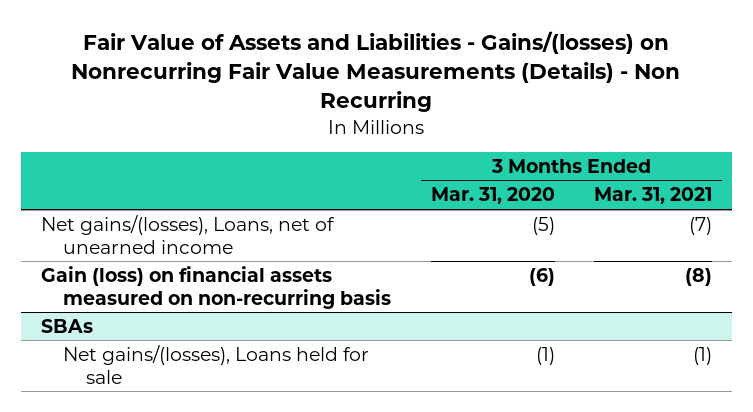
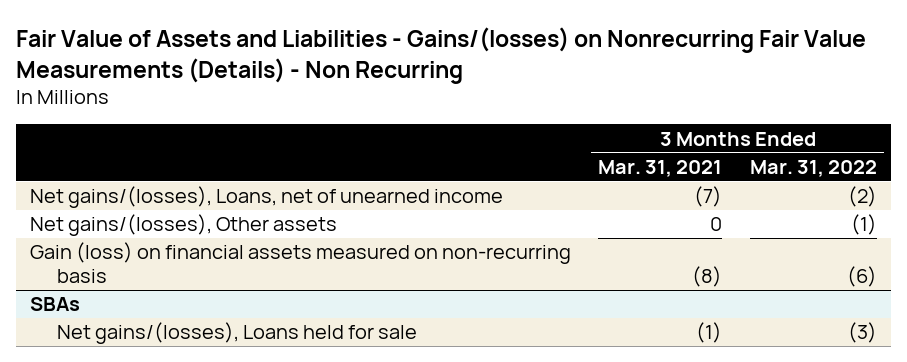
- | 3 Months Ended Mar. 31, 2020 | 3 Months Ended Mar. 31, 2021
+ | 3 Months Ended Mar. 31, 2021 | 3 Months Ended Mar. 31, 2022
+ Net gains/(losses), Other assets | 0 | (1)

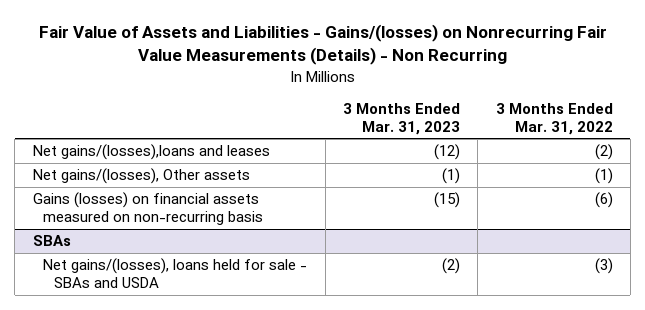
- | 3 Months Ended Mar. 31, 2021 | 3 Months Ended Mar. 31, 2022
+ | 3 Months Ended Mar. 31, 2023 | 3 Months Ended Mar. 31, 2022
- Net gains/(losses), Loans, net of unearned income | (7) | (2)
+ Net gains/(losses),loans and leases | (12) | (2)
- Gain (loss) on financial assets measured on non-recurring basis | (8) | (6)
+ Gains (losses) on financial assets measured on non-recurring basis | (15) | (6)
@ SBAs
- Net gains/(losses), Loans held for sale | (1) | (3)
+ Net gains/(losses), loans held for sale - SBAs and USDA | (2) | (3)

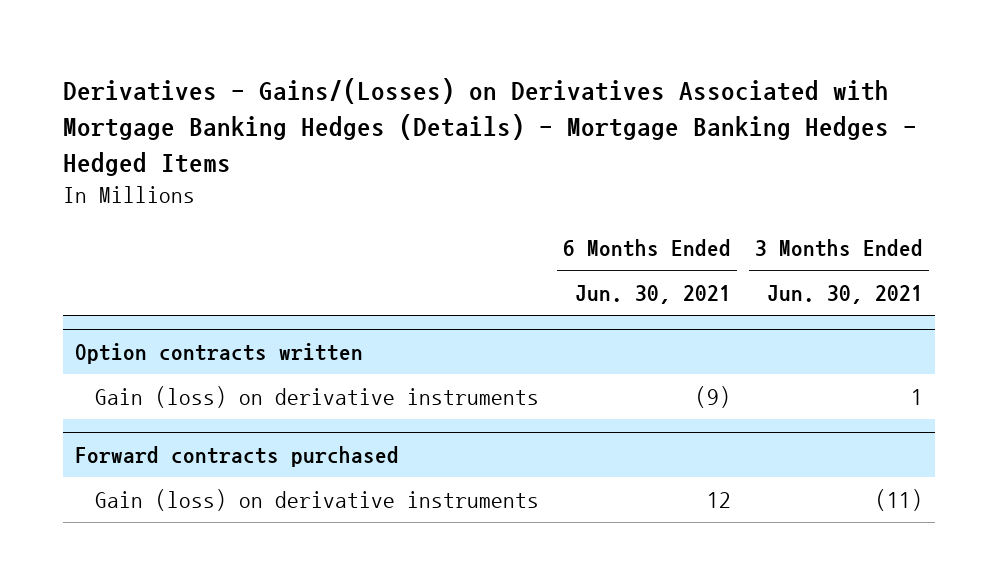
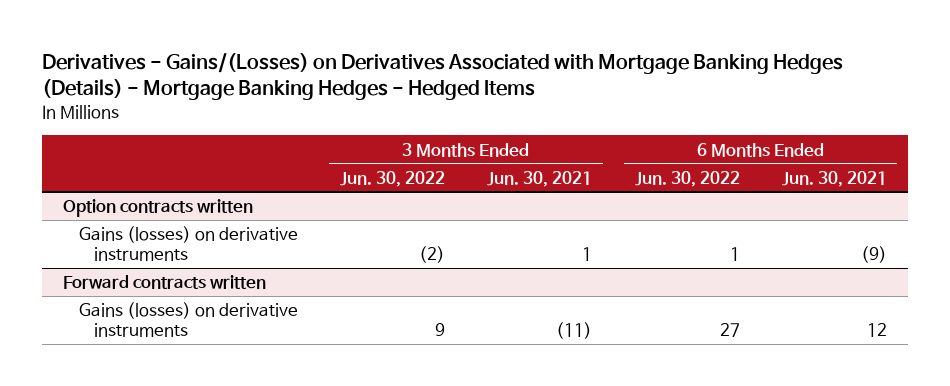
- | 6 Months Ended Jun. 30, 2021 | 3 Months Ended Jun. 30, 2021
+ | 3 Months Ended Jun. 30, 2022 | 3 Months Ended Jun. 30, 2021 | 6 Months Ended Jun. 30, 2022 | 6 Months Ended Jun. 30, 2021
@ Option contracts written
- Gain (loss) on derivative instruments | (9) | 1
- Forward contracts purchased
- Gain (loss) on derivative instruments | 12 | (11)
@ Option contracts written
+ Gains (losses) on derivative instruments | (2) | 1 | 1 | (9)
+ Forward contracts written
+ Gains (losses) on derivative instruments | 9 | (11) | 27 | 12

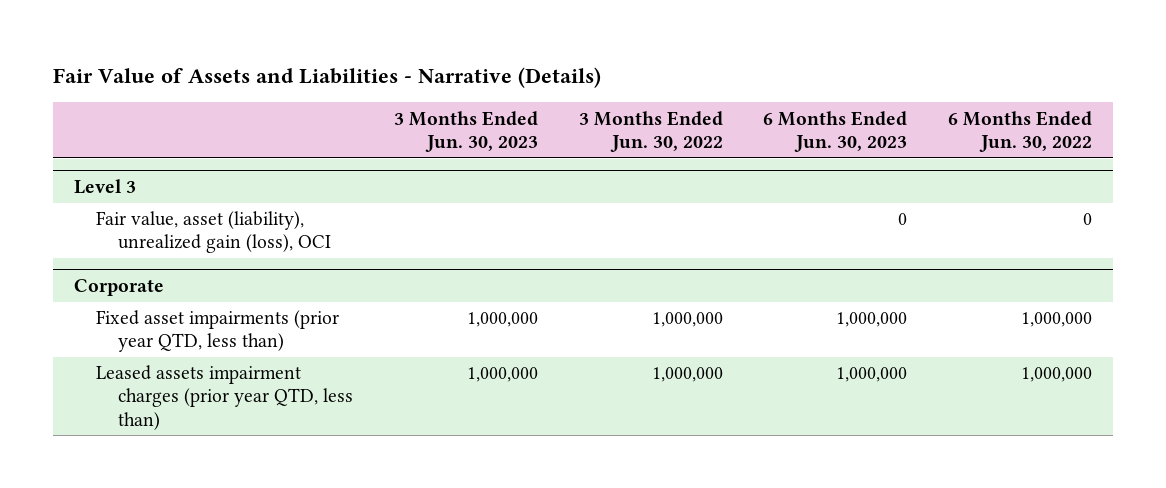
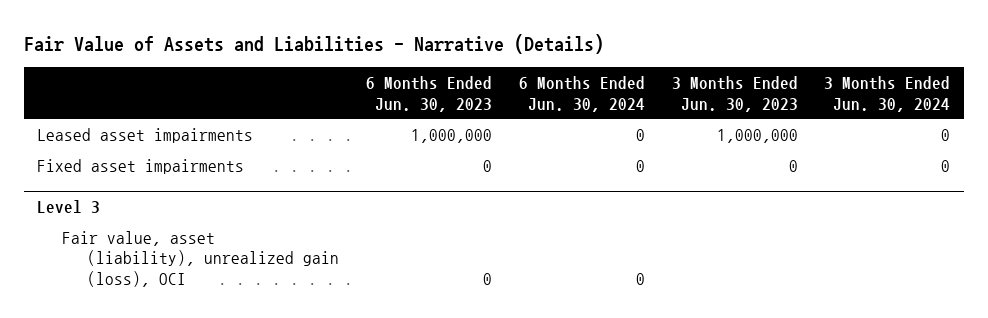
- | 3 Months Ended Jun. 30, 2023 | 3 Months Ended Jun. 30, 2022 | 6 Months Ended Jun. 30, 2023 | 6 Months Ended Jun. 30, 2022
+ | 6 Months Ended Jun. 30, 2023 | 6 Months Ended Jun. 30, 2024 | 3 Months Ended Jun. 30, 2023 | 3 Months Ended Jun. 30, 2024
+ Leased asset impairments | 1,000,000 | 0 | 1,000,000 | 0
+ Fixed asset impairments | 0 | 0 | 0 | 0
- Corporate
- Fixed asset impairments (prior year QTD, less than) | 1,000,000 | 1,000,000 | 1,000,000 | 1,000,000
- Leased assets impairment charges (prior year QTD, less than) | 1,000,000 | 1,000,000 | 1,000,000 | 1,000,000

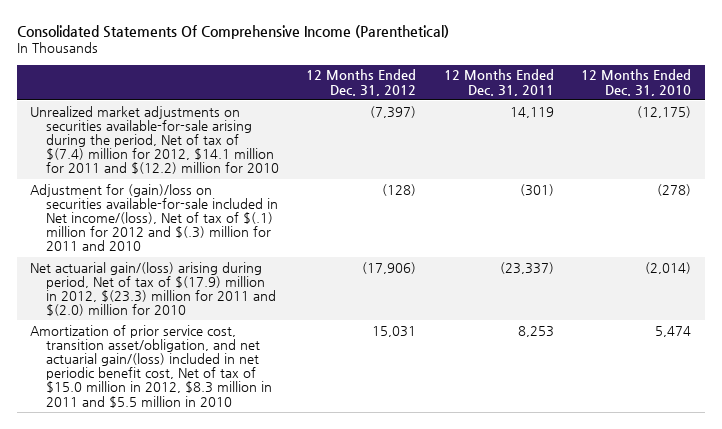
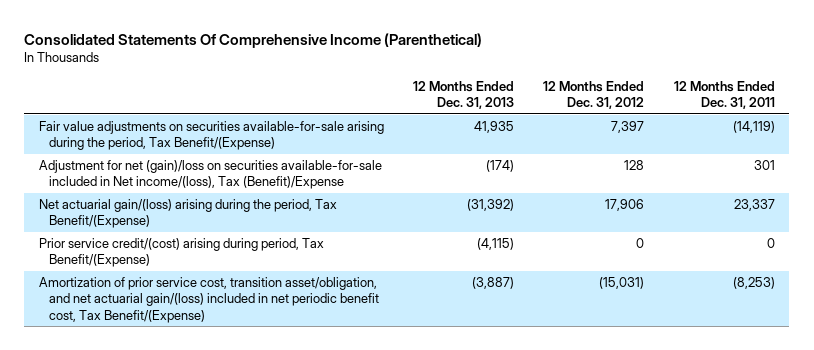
- | 12 Months Ended Dec. 31, 2012 | 12 Months Ended Dec. 31, 2011 | 12 Months Ended Dec. 31, 2010
+ | 12 Months Ended Dec. 31, 2013 | 12 Months Ended Dec. 31, 2012 | 12 Months Ended Dec. 31, 2011
- Unrealized market adjustments on securities available-for-sale arising during the period, Net of tax of $(7.4) million for 2012, $14.1 million for 2011 and $(12.2) million for 2010 | (7,397) | 14,119 | (12,175)
- Adjustment for (gain)/loss on securities available-for-sale included in Net income/(loss), Net of tax of $(.1) million for 2012 and $(.3) million for 2011 and 2010 | (128) | (301) | (278)
- Net actuarial gain/(loss) arising during period, Net of tax of $(17.9) million in 2012, $(23.3) million for 2011 and $(2.0) million for 2010 | (17,906) | (23,337) | (2,014)
- Amortization of prior service cost, transition asset/obligation, and net actuarial gain/(loss) included in net periodic benefit cost, Net of tax of $15.0 million in 2012, $8.3 million in 2011 and $5.5 million in 2010 | 15,031 | 8,253 | 5,474
+ Fair value adjustments on securities available-for-sale arising during the period, Tax Benefit/(Expense) | 41,935 | 7,397 | (14,119)
+ Adjustment for net (gain)/loss on securities available-for-sale included in Net income/(loss), Tax (Benefit)/Expense | (174) | 128 | 301
+ Net actuarial gain/(loss) arising during the period, Tax Benefit/(Expense) | (31,392) | 17,906 | 23,337
+ Prior service credit/(cost) arising during period, Tax Benefit/(Expense) | (4,115) | 0 | 0
+ Amortization of prior service cost, transition asset/obligation, and net actuarial gain/(loss) included in net periodic benefit cost, Tax Benefit/(Expense) | (3,887) | (15,031) | (8,253)

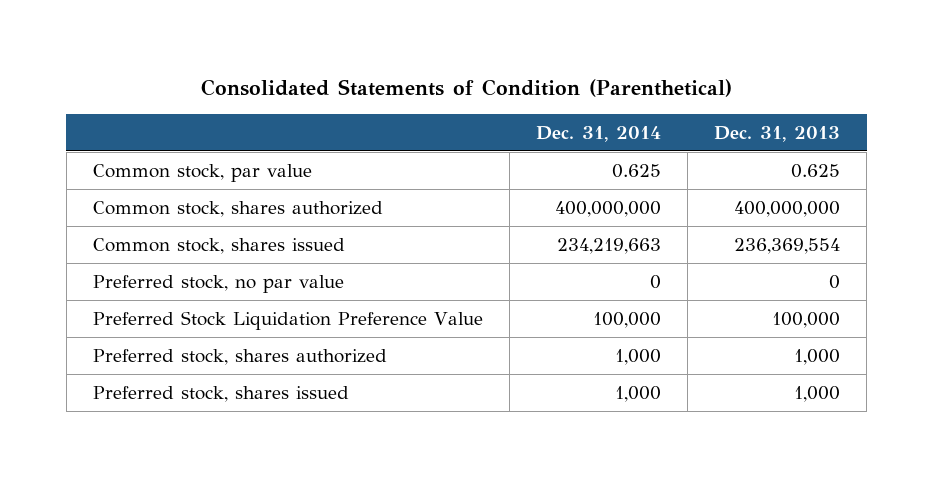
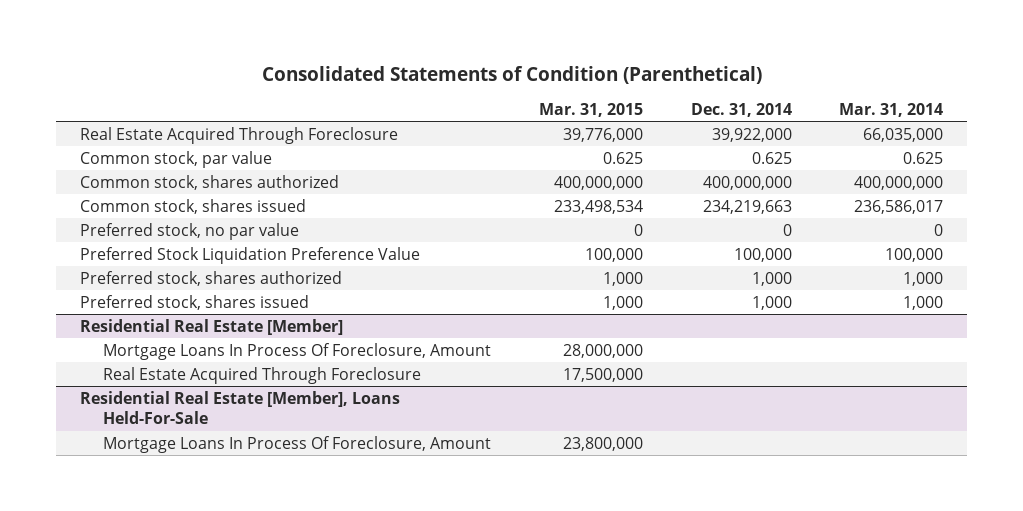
- | Dec. 31, 2014 | Dec. 31, 2013
+ | Mar. 31, 2015 | Dec. 31, 2014 | Mar. 31, 2014
+ Real Estate Acquired Through Foreclosure | 39,776,000 | 39,922,000 | 66,035,000
+ Residential Real Estate [Member]
+ Mortgage Loans In Process Of Foreclosure, Amount | 28,000,000 | |
+ Real Estate Acquired Through Foreclosure | 17,500,000 | |
+ Residential Real Estate [Member], Loans Held-For-Sale
+ Mortgage Loans In Process Of Foreclosure, Amount | 23,800,000 | |

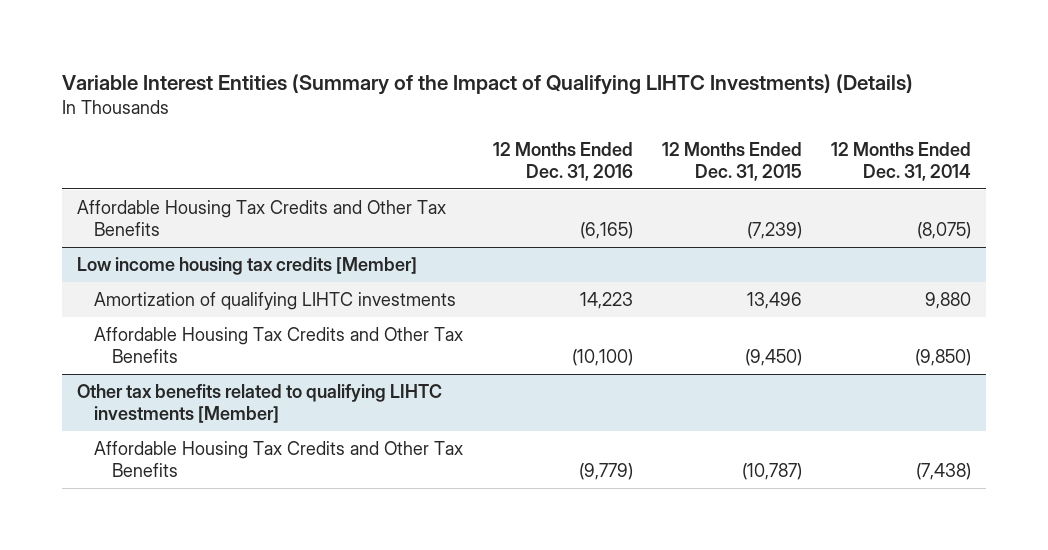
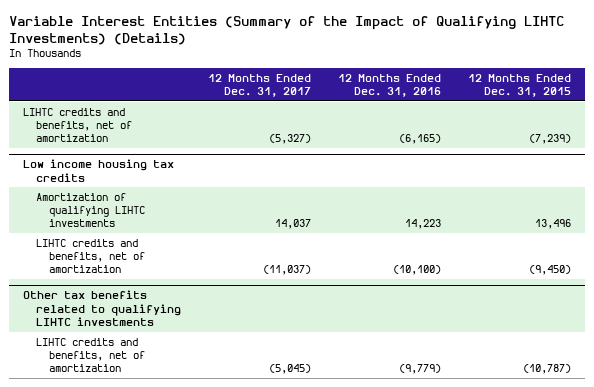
- | 12 Months Ended Dec. 31, 2016 | 12 Months Ended Dec. 31, 2015 | 12 Months Ended Dec. 31, 2014
+ | 12 Months Ended Dec. 31, 2017 | 12 Months Ended Dec. 31, 2016 | 12 Months Ended Dec. 31, 2015
- Affordable Housing Tax Credits and Other Tax Benefits | (6,165) | (7,239) | (8,075)
- Low income housing tax credits [Member]
+ LIHTC credits and benefits, net of amortization | (5,327) | (6,165) | (7,239)
+ Low income housing tax credits
- Affordable Housing Tax Credits and Other Tax Benefits | (10,100) | (9,450) | (9,850)
- Other tax benefits related to qualifying LIHTC investments [Member]
- Affordable Housing Tax Credits and Other Tax Benefits | (9,779) | (10,787) | (7,438)
+ LIHTC credits and benefits, net of amortization | (11,037) | (10,100) | (9,450)
+ Other tax benefits related to qualifying LIHTC investments
+ LIHTC credits and benefits, net of amortization | (5,045) | (9,779) | (10,787)

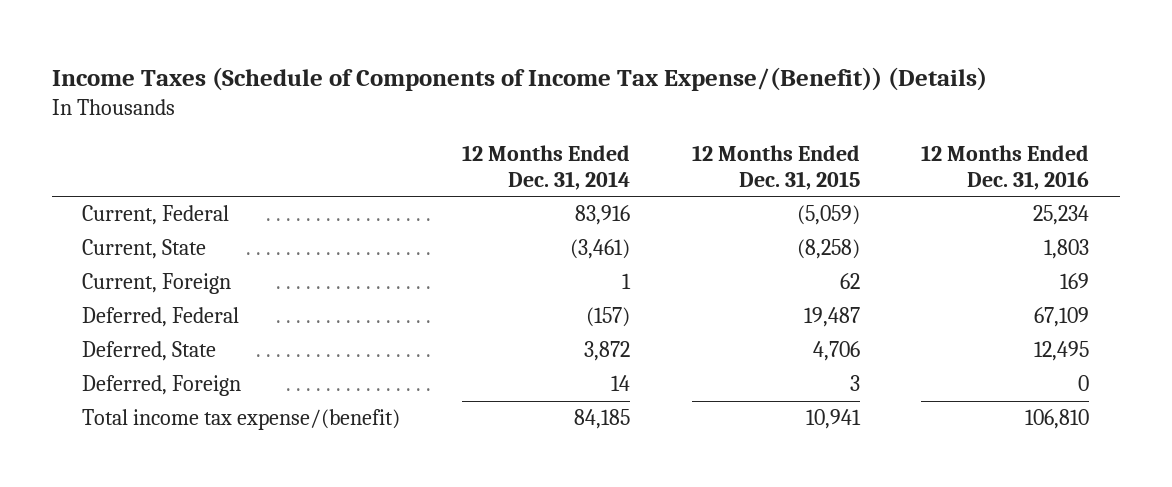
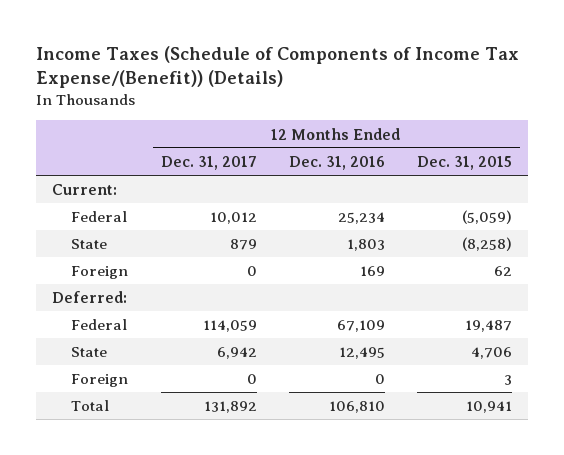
- | 12 Months Ended Dec. 31, 2014 | 12 Months Ended Dec. 31, 2015 | 12 Months Ended Dec. 31, 2016
+ | 12 Months Ended Dec. 31, 2017 | 12 Months Ended Dec. 31, 2016 | 12 Months Ended Dec. 31, 2015
- Current, Federal | 83,916 | (5,059) | 25,234
- Current, State | (3,461) | (8,258) | 1,803
- Current, Foreign | 1 | 62 | 169
- Deferred, Federal | (157) | 19,487 | 67,109
- Deferred, State | 3,872 | 4,706 | 12,495
- Deferred, Foreign | 14 | 3 | 0
- Total income tax expense/(benefit) | 84,185 | 10,941 | 106,810
+ Current:
+ Federal | 10,012 | 25,234 | (5,059)
+ State | 879 | 1,803 | (8,258)
+ Foreign | 0 | 169 | 62
+ Deferred:
+ Federal | 114,059 | 67,109 | 19,487
+ State | 6,942 | 12,495 | 4,706
+ Foreign | 0 | 0 | 3
+ Total | 131,892 | 106,810 | 10,941

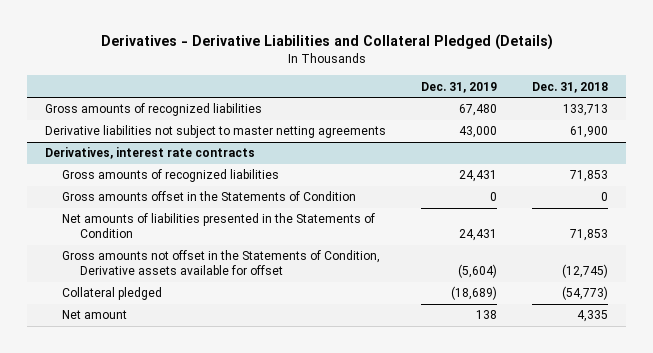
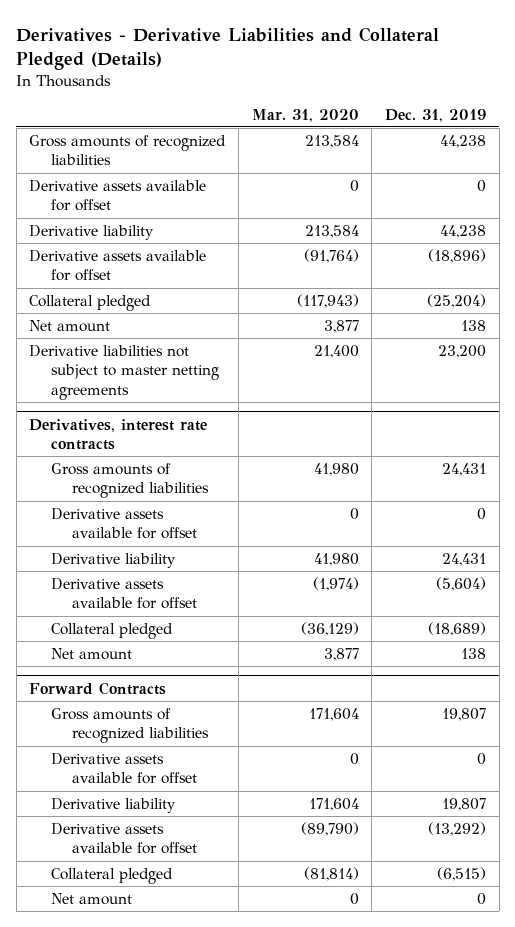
- | Dec. 31, 2019 | Dec. 31, 2018
+ | Mar. 31, 2020 | Dec. 31, 2019
- Gross amounts of recognized liabilities | 67,480 | 133,713
- Derivative liabilities not subject to master netting agreements | 43,000 | 61,900
+ Gross amounts of recognized liabilities | 213,584 | 44,238
+ Derivative assets available for offset | 0 | 0
+ Derivative liability | 213,584 | 44,238
+ Derivative assets available for offset | (91,764) | (18,896)
+ Collateral pledged | (117,943) | (25,204)
+ Net amount | 3,877 | 138
+ Derivative liabilities not subject to master netting agreements | 21,400 | 23,200
@ Derivatives, interest rate contracts
- Gross amounts offset in the Statements of Condition | 0 | 0
- Net amounts of liabilities presented in the Statements of Condition | 24,431 | 71,853
- Gross amounts not offset in the Statements of Condition, Derivative assets available for offset | (5,604) | (12,745)
+ Derivative assets available for offset | 0 | 0
+ Derivative liability | 41,980 | 24,431
+ Derivative assets available for offset | (1,974) | (5,604)
+ Forward Contracts
+ Gross amounts of recognized liabilities | 171,604 | 19,807
+ Derivative assets available for offset | 0 | 0
+ Derivative liability | 171,604 | 19,807
+ Derivative assets available for offset | (89,790) | (13,292)
+ Collateral pledged | (81,814) | (6,515)
+ Net amount | 0 | 0

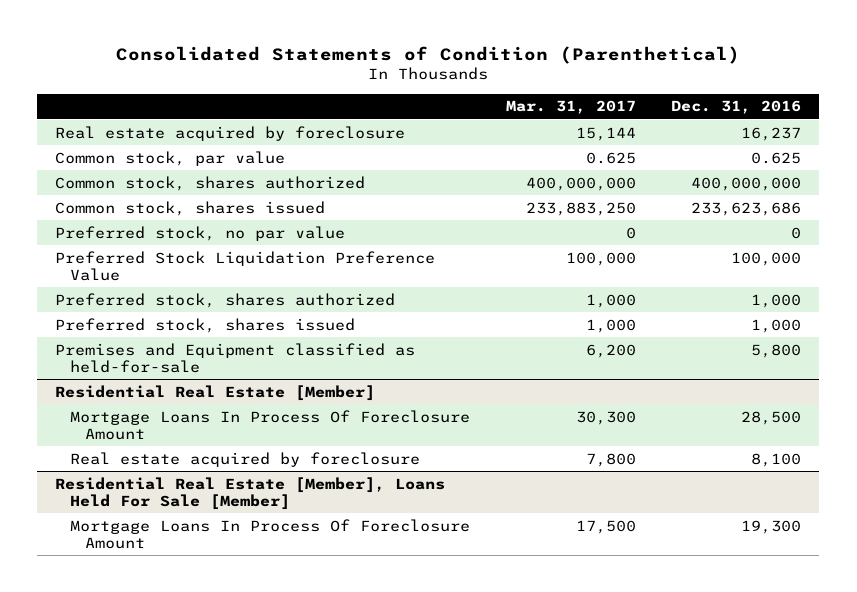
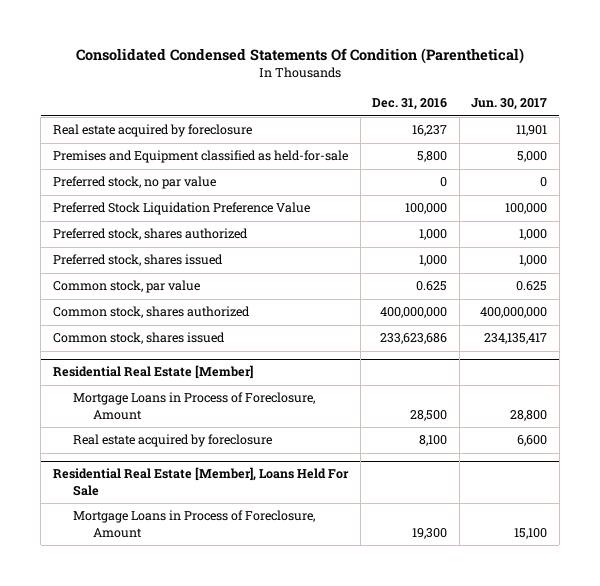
- Consolidated Statements of Condition (Parenthetical)
+ Consolidated Condensed Statements Of Condition (Parenthetical)
- | Mar. 31, 2017 | Dec. 31, 2016
+ | Dec. 31, 2016 | Jun. 30, 2017
moved up: Premises and Equipment classified as held-for-sale | 5,800 | 5,000
moved down: Common stock, par value | 0.625 | 0.625
moved down: Common stock, shares authorized | 400,000,000 | 400,000,000
moved down: Common stock, shares issued | 233,623,686 | 234,135,417
@ Residential Real Estate [Member]
- Mortgage Loans In Process Of Foreclosure Amount | 30,300 | 28,500
+ Mortgage Loans in Process of Foreclosure, Amount | 28,500 | 28,800
- Residential Real Estate [Member], Loans Held For Sale [Member]
- Mortgage Loans In Process Of Foreclosure Amount | 17,500 | 19,300
+ Residential Real Estate [Member], Loans Held For Sale
+ Mortgage Loans in Process of Foreclosure, Amount | 19,300 | 15,100

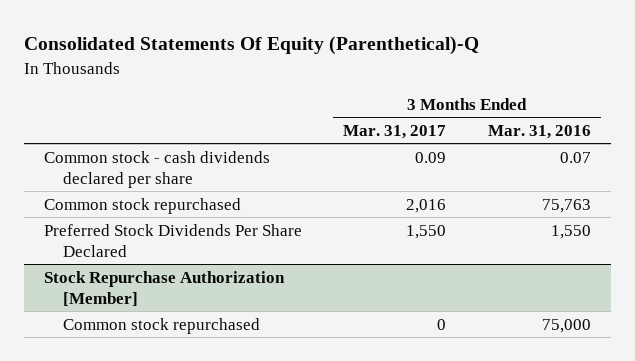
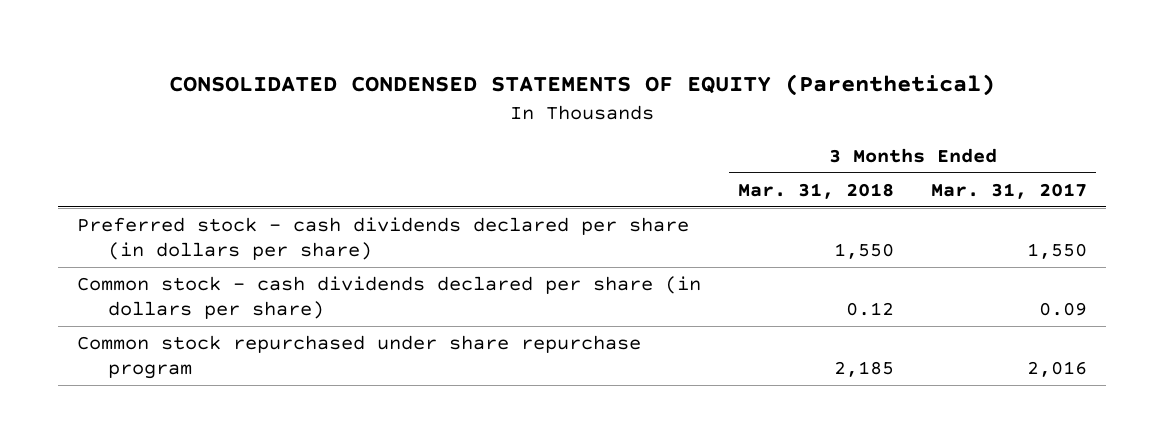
- Consolidated Statements Of Equity (Parenthetical)-Q
+ CONSOLIDATED CONDENSED STATEMENTS OF EQUITY (Parenthetical)
- | 3 Months Ended Mar. 31, 2017 | 3 Months Ended Mar. 31, 2016
+ | 3 Months Ended Mar. 31, 2018 | 3 Months Ended Mar. 31, 2017
- Common stock - cash dividends declared per share | 0.09 | 0.07
- Common stock repurchased | 2,016 | 75,763
- Preferred Stock Dividends Per Share Declared | 1,550 | 1,550
- Stock Repurchase Authorization [Member]
- Common stock repurchased | 0 | 75,000
+ Preferred stock - cash dividends declared per share (in dollars per share) | 1,550 | 1,550
+ Common stock - cash dividends declared per share (in dollars per share) | 0.12 | 0.09
+ Common stock repurchased under share repurchase program | 2,185 | 2,016

